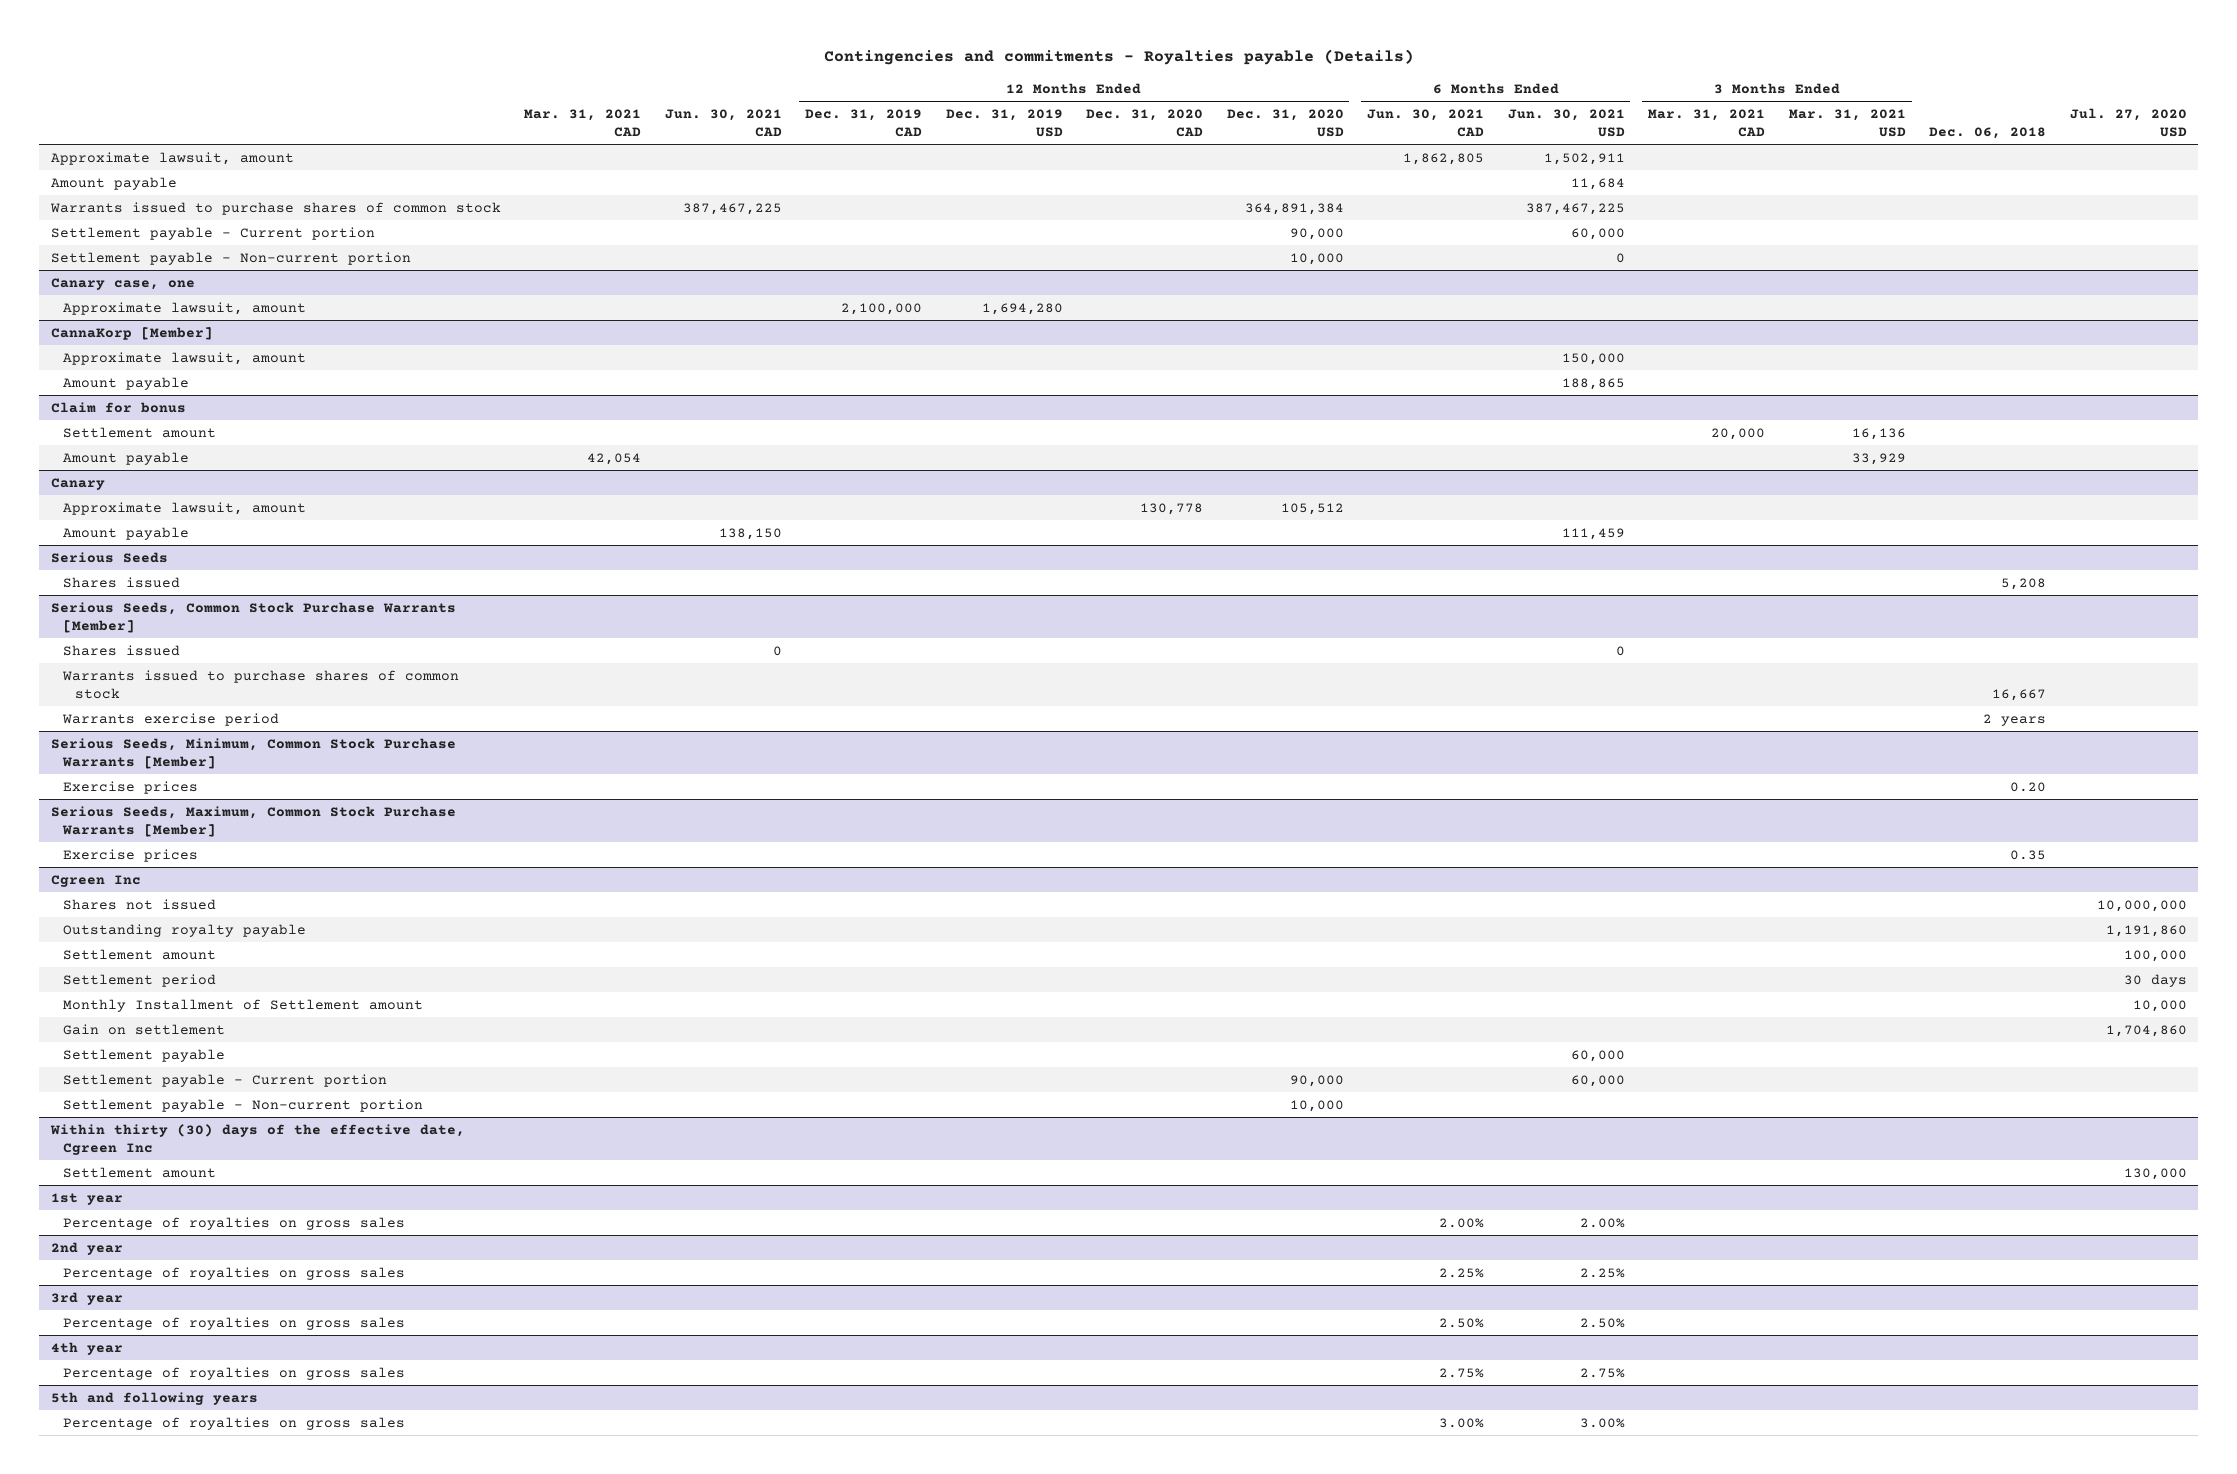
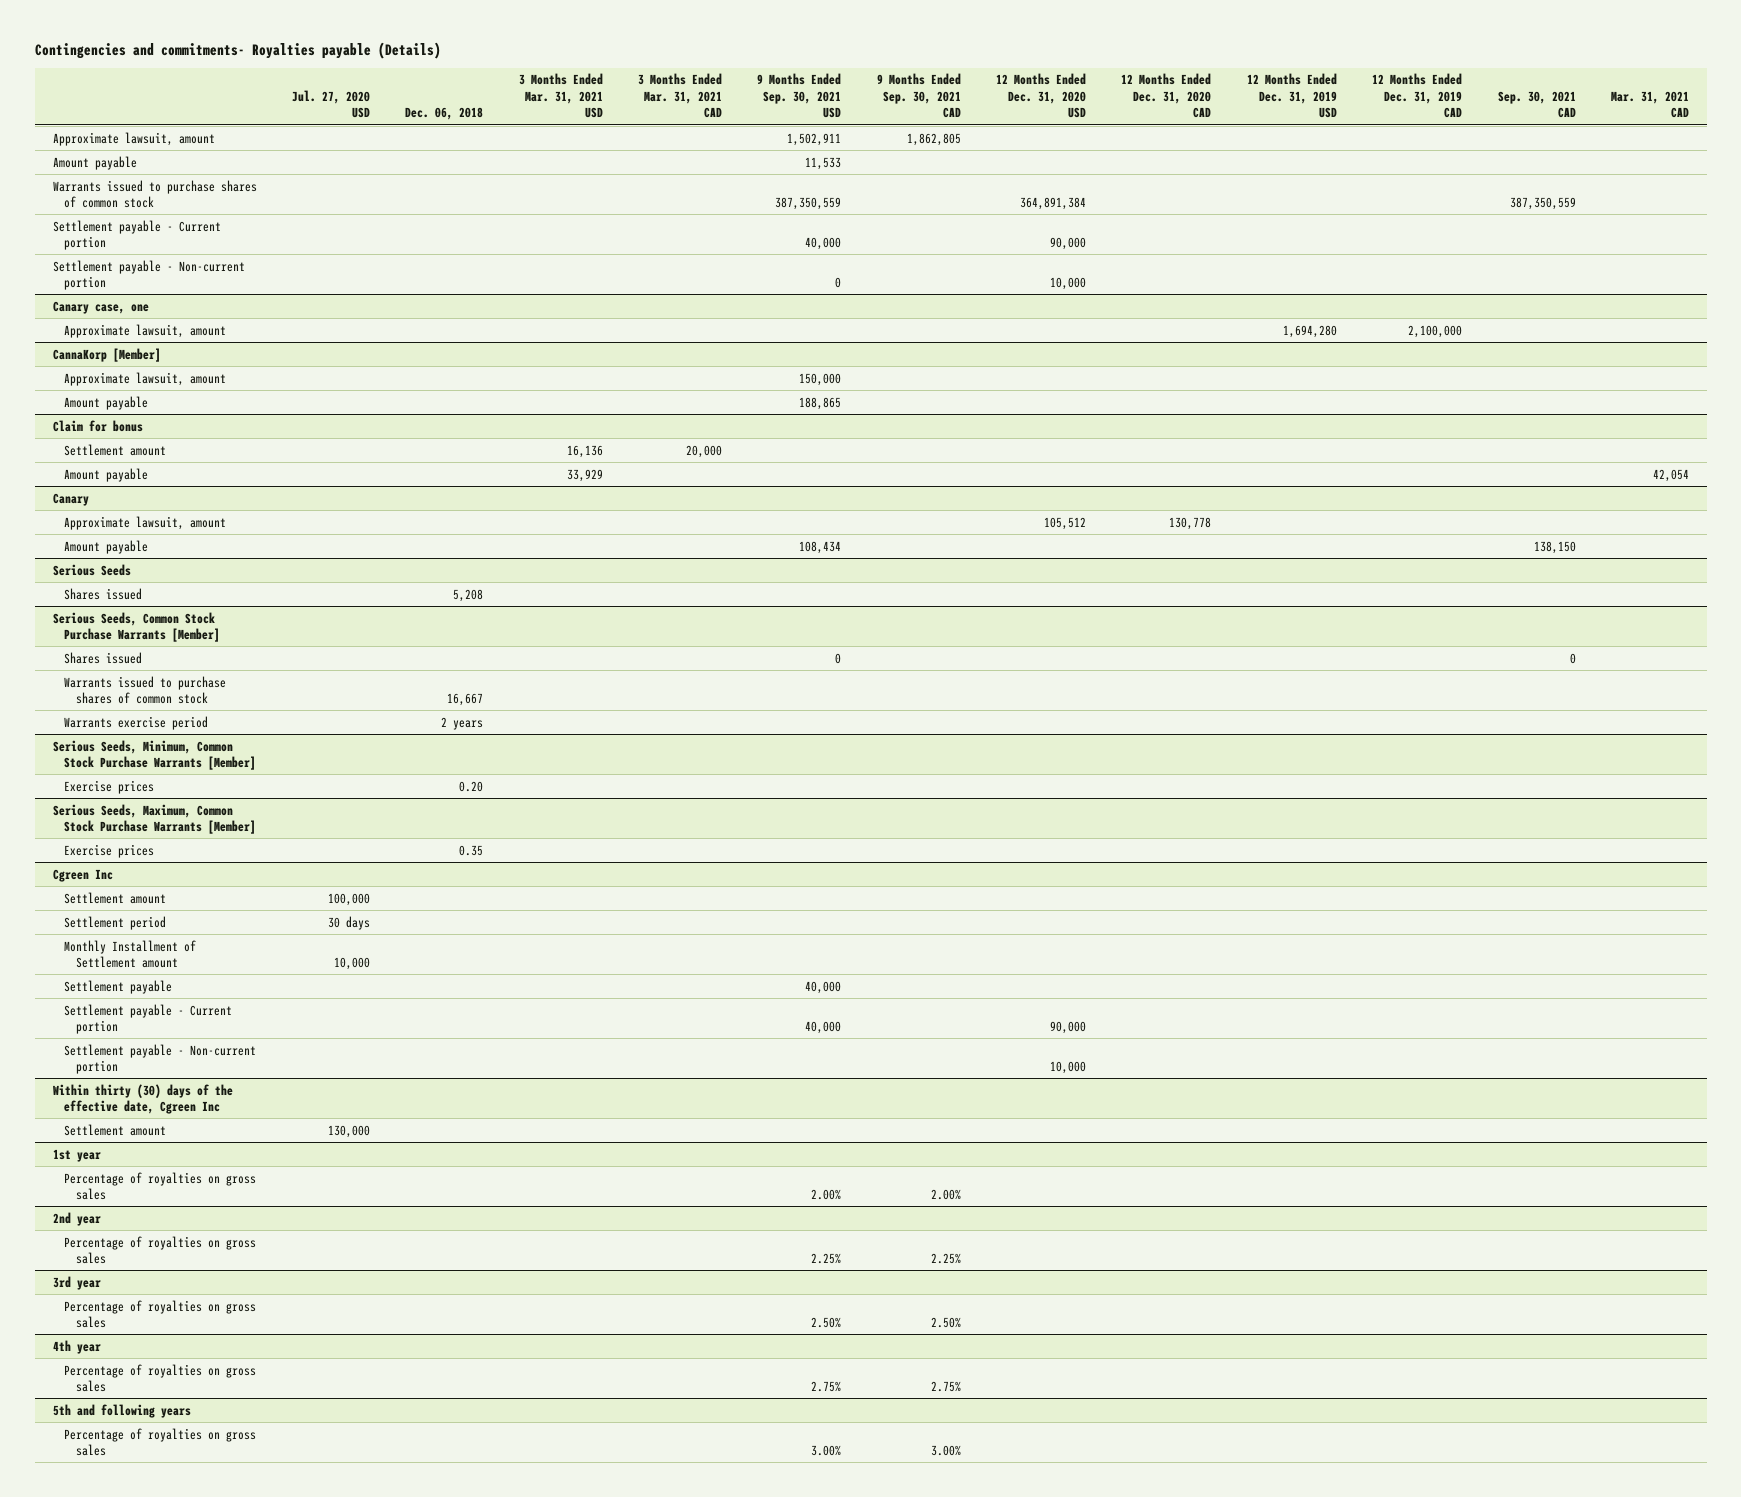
- Contingencies and commitments - Royalties payable (Details)
+ Contingencies and commitments- Royalties payable (Details)
- | Mar. 31, 2021 CAD | Jun. 30, 2021 CAD | 12 Months Ended Dec. 31, 2019 CAD | 12 Months Ended Dec. 31, 2019 USD | 12 Months Ended Dec. 31, 2020 CAD | 12 Months Ended Dec. 31, 2020 USD | 6 Months Ended Jun. 30, 2021 CAD | 6 Months Ended Jun. 30, 2021 USD | 3 Months Ended Mar. 31, 2021 CAD | 3 Months Ended Mar. 31, 2021 USD | Dec. 06, 2018 | Jul. 27, 2020 USD
+ | Jul. 27, 2020 USD | Dec. 06, 2018 | 3 Months Ended Mar. 31, 2021 USD | 3 Months Ended Mar. 31, 2021 CAD | 9 Months Ended Sep. 30, 2021 USD | 9 Months Ended Sep. 30, 2021 CAD | 12 Months Ended Dec. 31, 2020 USD | 12 Months Ended Dec. 31, 2020 CAD | 12 Months Ended Dec. 31, 2019 USD | 12 Months Ended Dec. 31, 2019 CAD | Sep. 30, 2021 CAD | Mar. 31, 2021 CAD
@ Cgreen Inc
- Shares not issued | | | | | | | | | | | | 10,000,000
- Outstanding royalty payable | | | | | | | | | | | | 1,191,860
- Gain on settlement | | | | | | | | | | | | 1,704,860

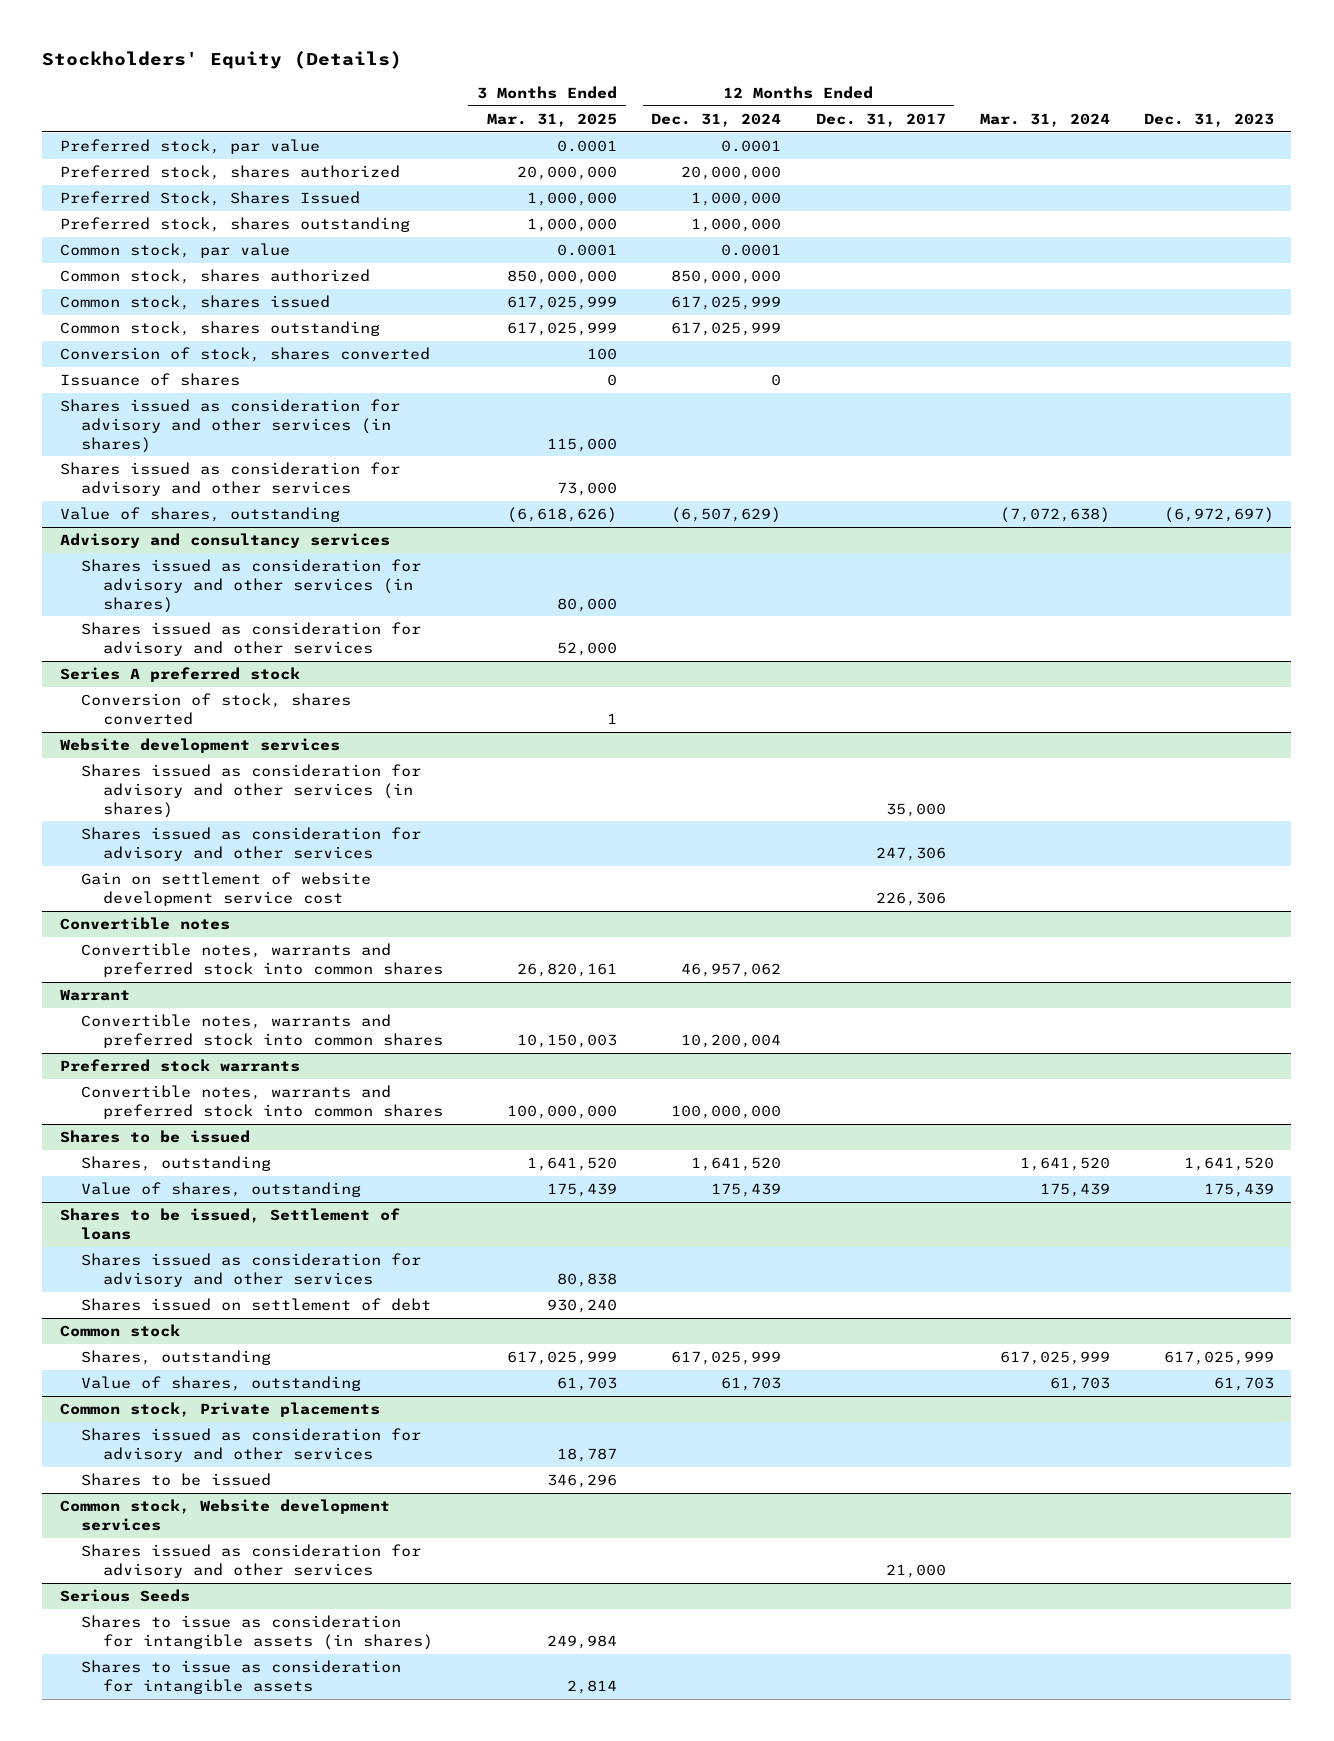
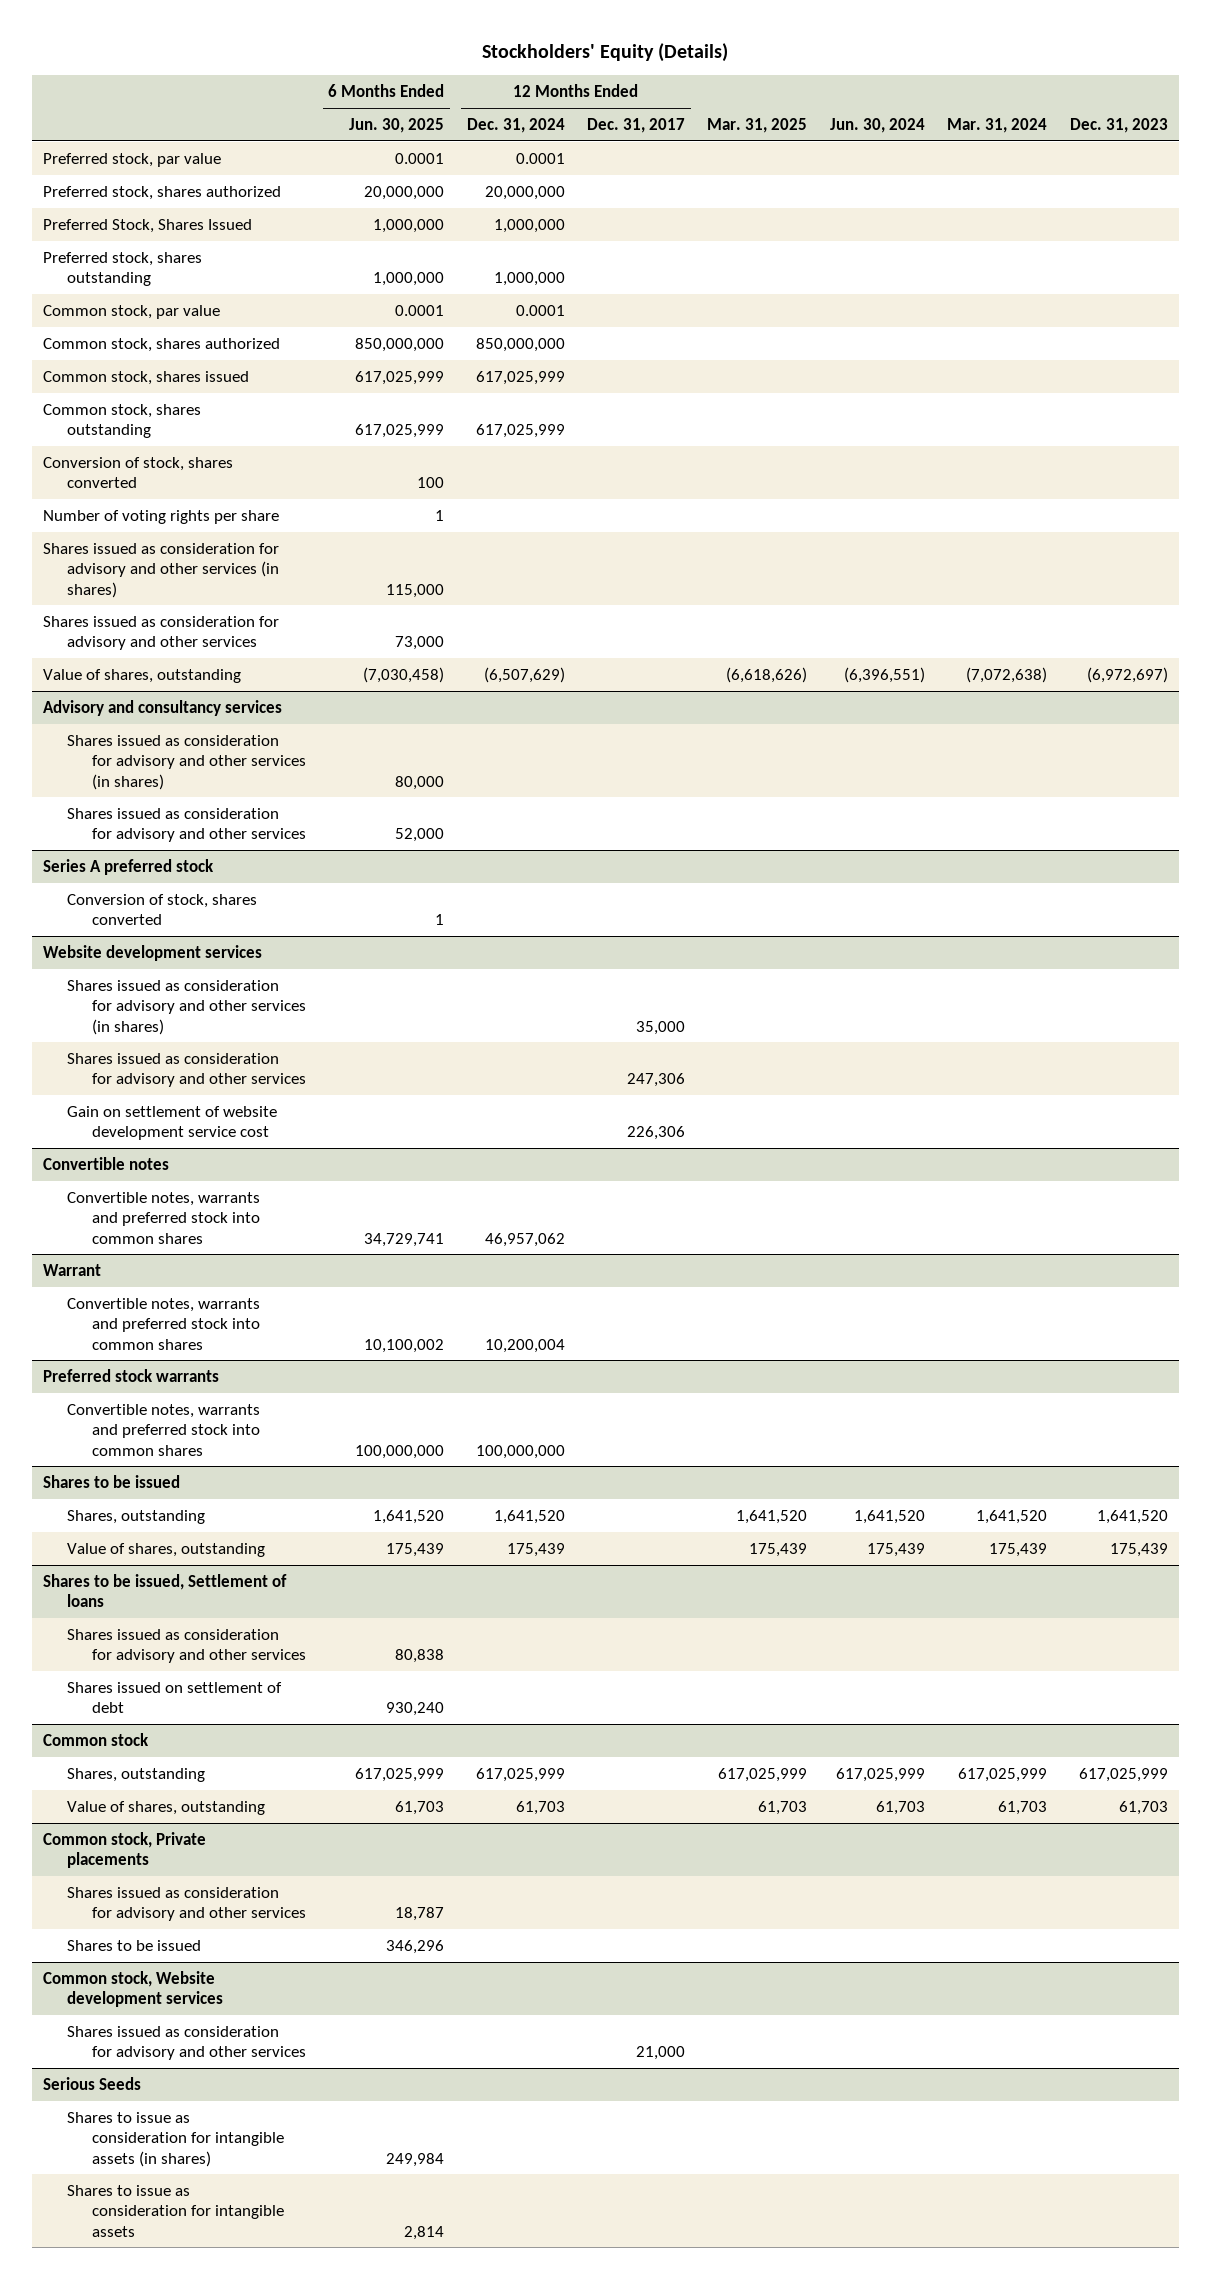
- | 3 Months Ended Mar. 31, 2025 | 12 Months Ended Dec. 31, 2024 | 12 Months Ended Dec. 31, 2017 | Mar. 31, 2024 | Dec. 31, 2023
+ | 6 Months Ended Jun. 30, 2025 | 12 Months Ended Dec. 31, 2024 | 12 Months Ended Dec. 31, 2017 | Mar. 31, 2025 | Jun. 30, 2024 | Mar. 31, 2024 | Dec. 31, 2023
- Issuance of shares | 0 | 0 | | |
+ Number of voting rights per share | 1 | | | | | |

